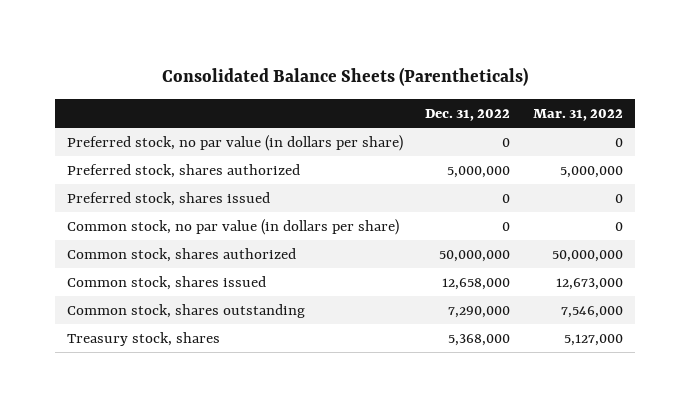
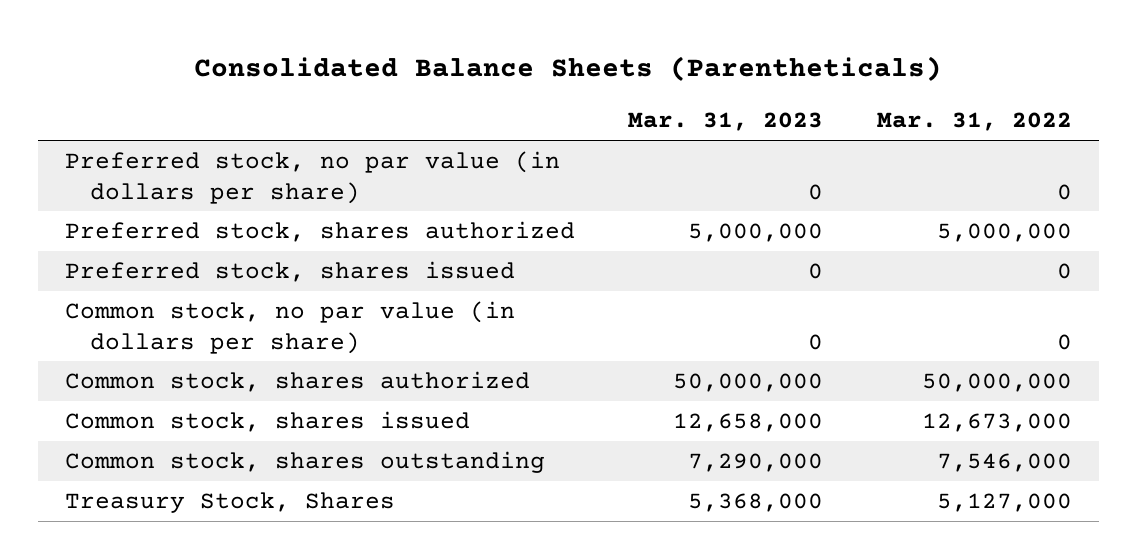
- | Dec. 31, 2022 | Mar. 31, 2022
+ | Mar. 31, 2023 | Mar. 31, 2022
- Treasury stock, shares | 5,368,000 | 5,127,000
+ Treasury Stock, Shares | 5,368,000 | 5,127,000

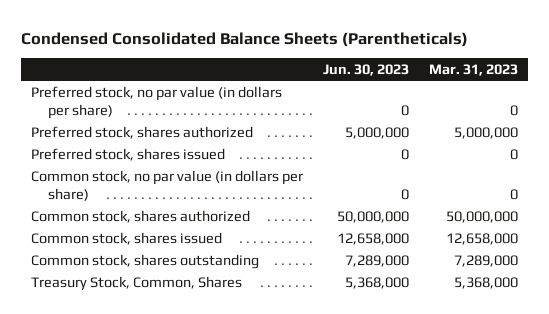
- Consolidated Balance Sheets (Parentheticals)
+ Condensed Consolidated Balance Sheets (Parentheticals)
- | Mar. 31, 2023 | Mar. 31, 2022
+ | Jun. 30, 2023 | Mar. 31, 2023
- Common stock, shares outstanding | 7,290,000 | 7,546,000
- Treasury Stock, Shares | 5,368,000 | 5,127,000
+ Common stock, shares outstanding | 7,289,000 | 7,289,000
+ Treasury Stock, Common, Shares | 5,368,000 | 5,368,000

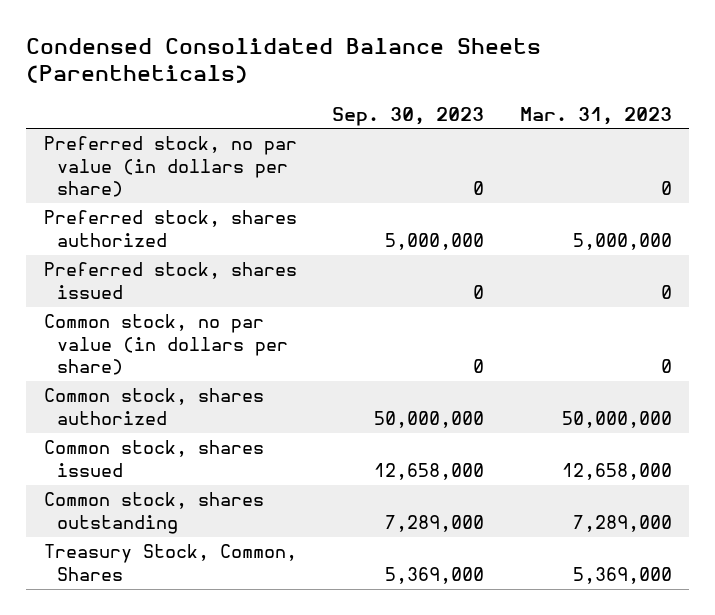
- | Jun. 30, 2023 | Mar. 31, 2023
+ | Sep. 30, 2023 | Mar. 31, 2023
- Treasury Stock, Common, Shares | 5,368,000 | 5,368,000
+ Treasury Stock, Common, Shares | 5,369,000 | 5,369,000

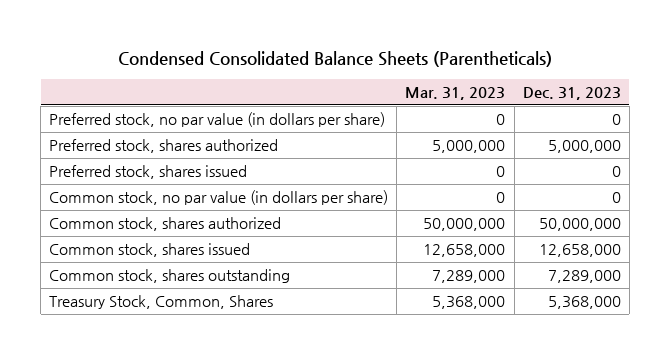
- | Sep. 30, 2023 | Mar. 31, 2023
+ | Mar. 31, 2023 | Dec. 31, 2023
- Treasury Stock, Common, Shares | 5,369,000 | 5,369,000
+ Treasury Stock, Common, Shares | 5,368,000 | 5,368,000

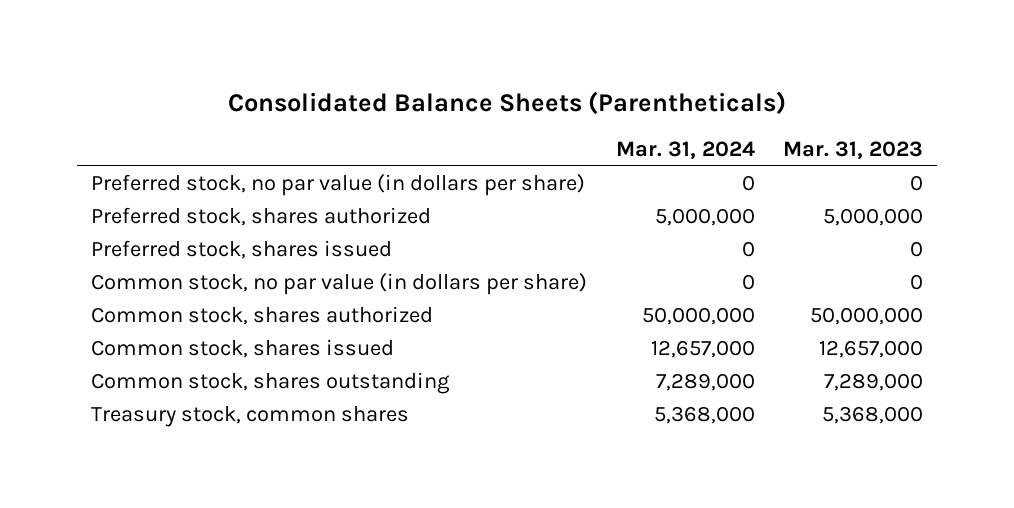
- Condensed Consolidated Balance Sheets (Parentheticals)
+ Consolidated Balance Sheets (Parentheticals)
- | Mar. 31, 2023 | Dec. 31, 2023
+ | Mar. 31, 2024 | Mar. 31, 2023
- Common stock, shares issued | 12,658,000 | 12,658,000
+ Common stock, shares issued | 12,657,000 | 12,657,000
- Treasury Stock, Common, Shares | 5,368,000 | 5,368,000
+ Treasury stock, common shares | 5,368,000 | 5,368,000

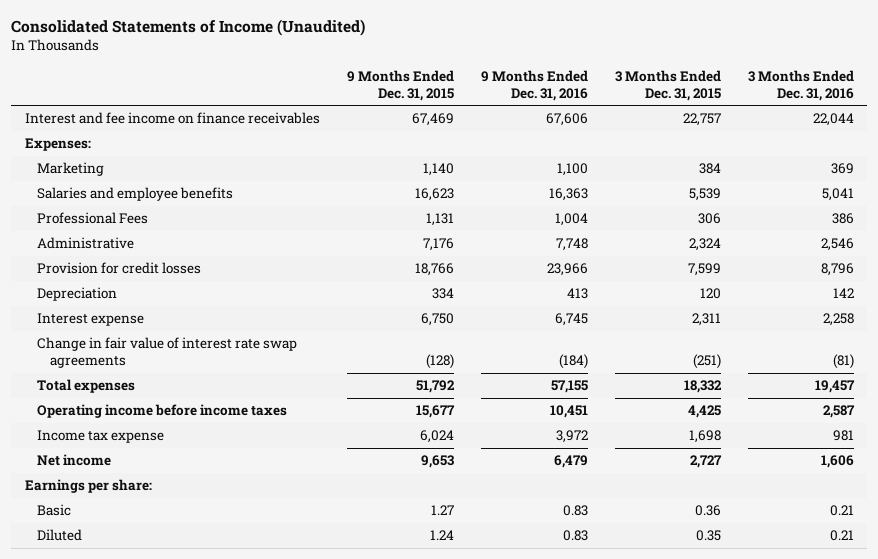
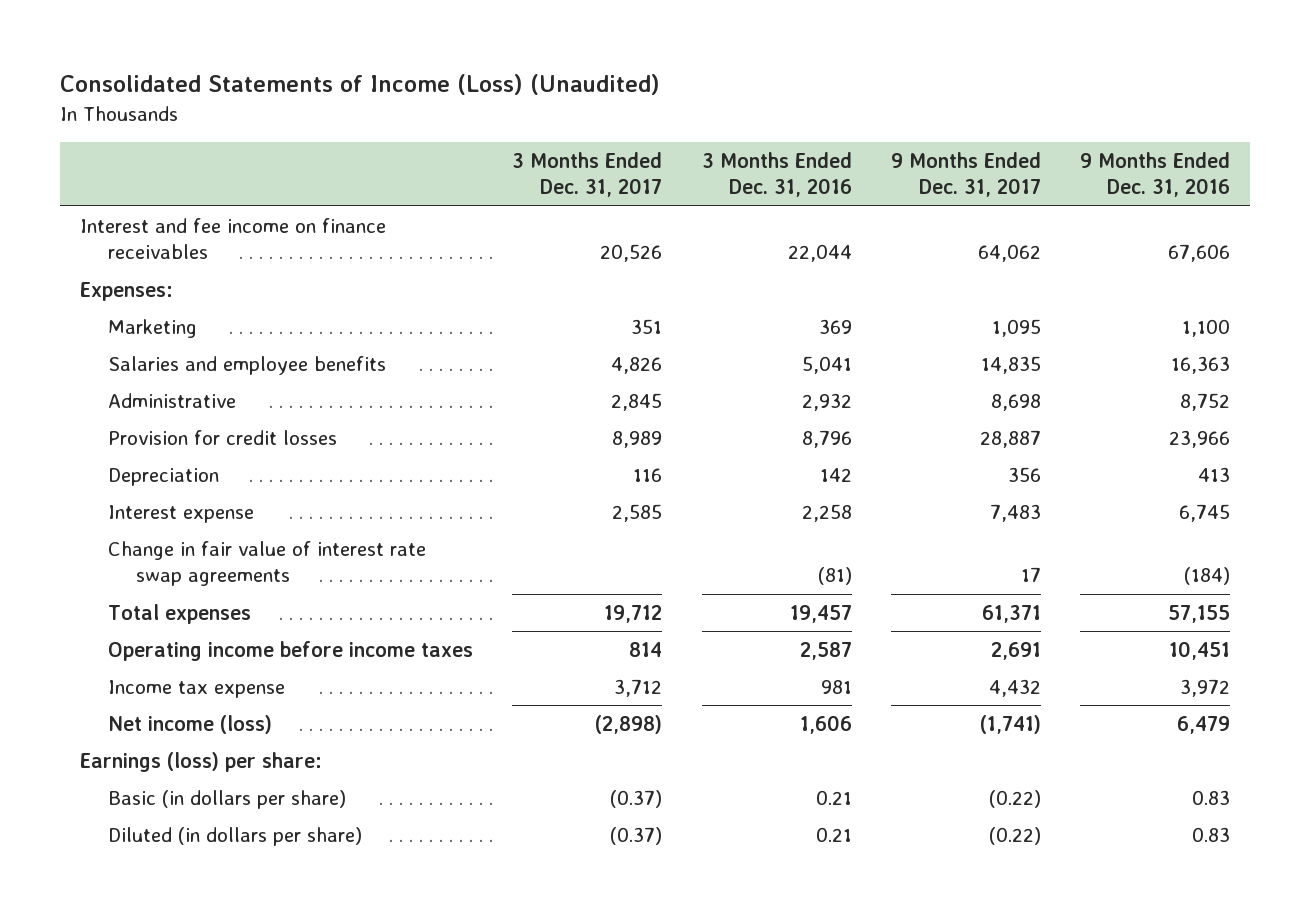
- Consolidated Statements of Income (Unaudited)
+ Consolidated Statements of Income (Loss) (Unaudited)
- | 9 Months Ended Dec. 31, 2015 | 9 Months Ended Dec. 31, 2016 | 3 Months Ended Dec. 31, 2015 | 3 Months Ended Dec. 31, 2016
+ | 3 Months Ended Dec. 31, 2017 | 3 Months Ended Dec. 31, 2016 | 9 Months Ended Dec. 31, 2017 | 9 Months Ended Dec. 31, 2016
- Professional Fees | 1,131 | 1,004 | 306 | 386
- Administrative | 7,176 | 7,748 | 2,324 | 2,546
+ Administrative | 2,845 | 2,932 | 8,698 | 8,752
- Net income | 9,653 | 6,479 | 2,727 | 1,606
- Earnings per share:
- Basic | 1.27 | 0.83 | 0.36 | 0.21
- Diluted | 1.24 | 0.83 | 0.35 | 0.21
+ Net income (loss) | (2,898) | 1,606 | (1,741) | 6,479
+ Earnings (loss) per share:
+ Basic (in dollars per share) | (0.37) | 0.21 | (0.22) | 0.83
+ Diluted (in dollars per share) | (0.37) | 0.21 | (0.22) | 0.83

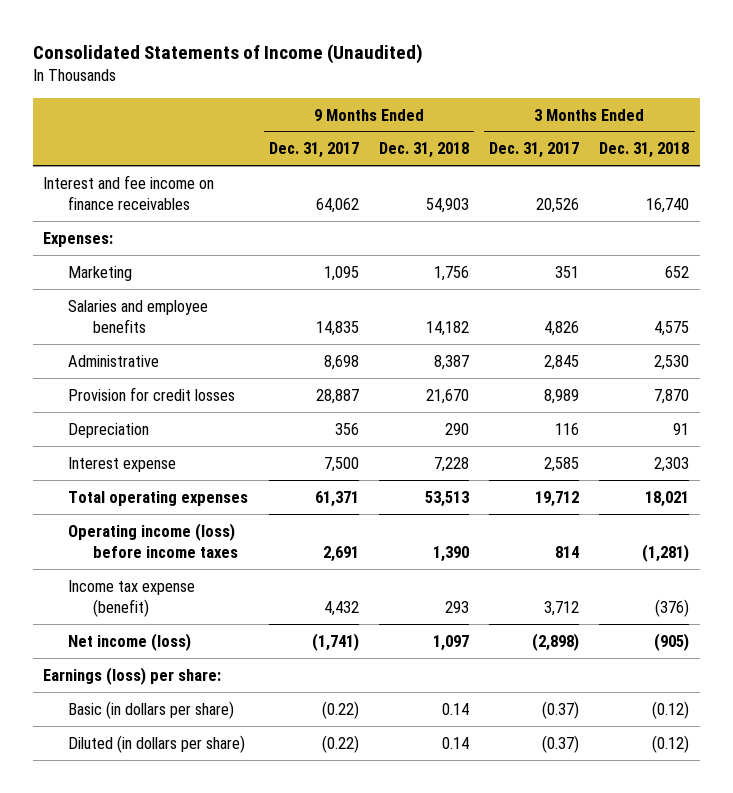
- Consolidated Statements of Income (Loss) (Unaudited)
+ Consolidated Statements of Income (Unaudited)
- | 3 Months Ended Dec. 31, 2017 | 3 Months Ended Dec. 31, 2016 | 9 Months Ended Dec. 31, 2017 | 9 Months Ended Dec. 31, 2016
+ | 9 Months Ended Dec. 31, 2017 | 9 Months Ended Dec. 31, 2018 | 3 Months Ended Dec. 31, 2017 | 3 Months Ended Dec. 31, 2018
- Interest expense | 2,585 | 2,258 | 7,483 | 6,745
- Change in fair value of interest rate swap agreements | | (81) | 17 | (184)
- Total expenses | 19,712 | 19,457 | 61,371 | 57,155
- Operating income before income taxes | 814 | 2,587 | 2,691 | 10,451
- Income tax expense | 3,712 | 981 | 4,432 | 3,972
+ Interest expense | 7,500 | 7,228 | 2,585 | 2,303
+ Total operating expenses | 61,371 | 53,513 | 19,712 | 18,021
+ Operating income (loss) before income taxes | 2,691 | 1,390 | 814 | (1,281)
+ Income tax expense (benefit) | 4,432 | 293 | 3,712 | (376)

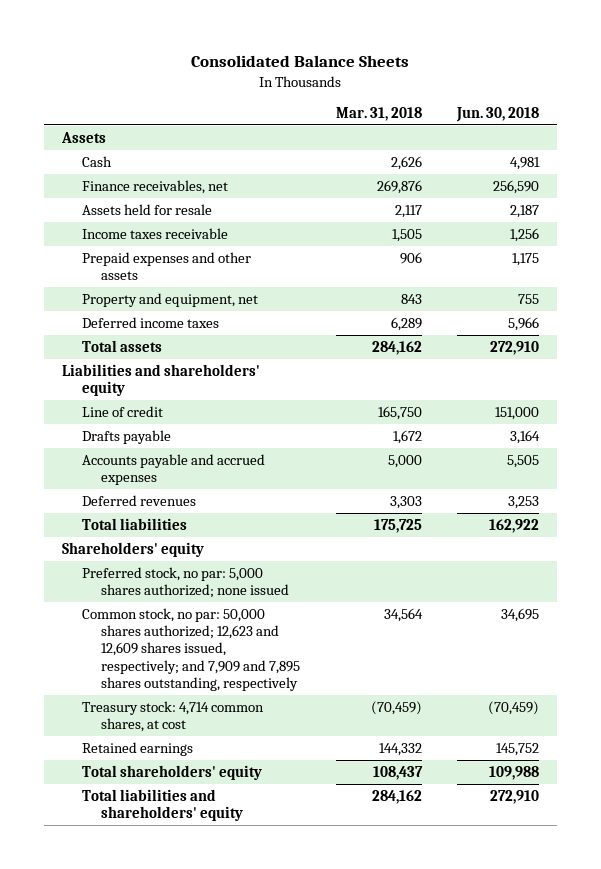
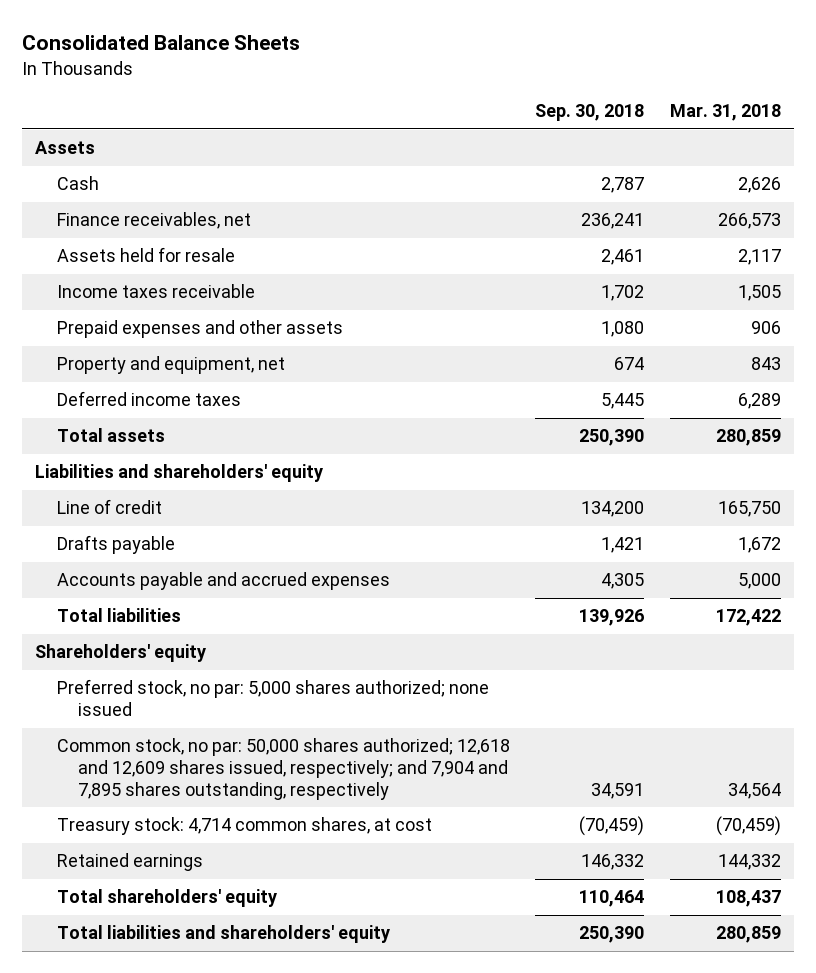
- | Mar. 31, 2018 | Jun. 30, 2018
+ | Sep. 30, 2018 | Mar. 31, 2018
- Finance receivables, net | 269,876 | 256,590
+ Finance receivables, net | 236,241 | 266,573
- Total assets | 284,162 | 272,910
+ Total assets | 250,390 | 280,859
- Deferred revenues | 3,303 | 3,253
- Total liabilities | 175,725 | 162,922
+ Total liabilities | 139,926 | 172,422
- Common stock, no par: 50,000 shares authorized; 12,623 and 12,609 shares issued, respectively; and 7,909 and 7,895 shares outstanding, respectively | 34,564 | 34,695
+ Common stock, no par: 50,000 shares authorized; 12,618 and 12,609 shares issued, respectively; and 7,904 and 7,895 shares outstanding, respectively | 34,591 | 34,564
- Total liabilities and shareholders' equity | 284,162 | 272,910
+ Total liabilities and shareholders' equity | 250,390 | 280,859

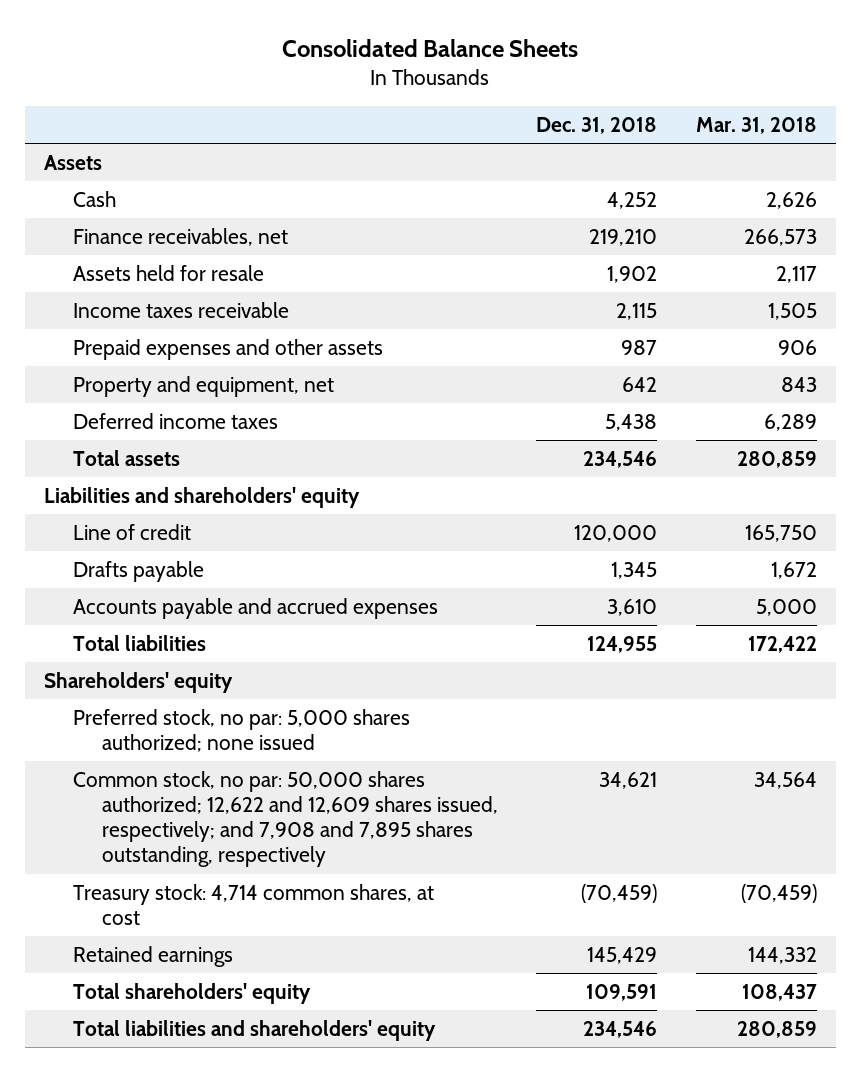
- | Sep. 30, 2018 | Mar. 31, 2018
+ | Dec. 31, 2018 | Mar. 31, 2018
- Common stock, no par: 50,000 shares authorized; 12,618 and 12,609 shares issued, respectively; and 7,904 and 7,895 shares outstanding, respectively | 34,591 | 34,564
+ Common stock, no par: 50,000 shares authorized; 12,622 and 12,609 shares issued, respectively; and 7,908 and 7,895 shares outstanding, respectively | 34,621 | 34,564

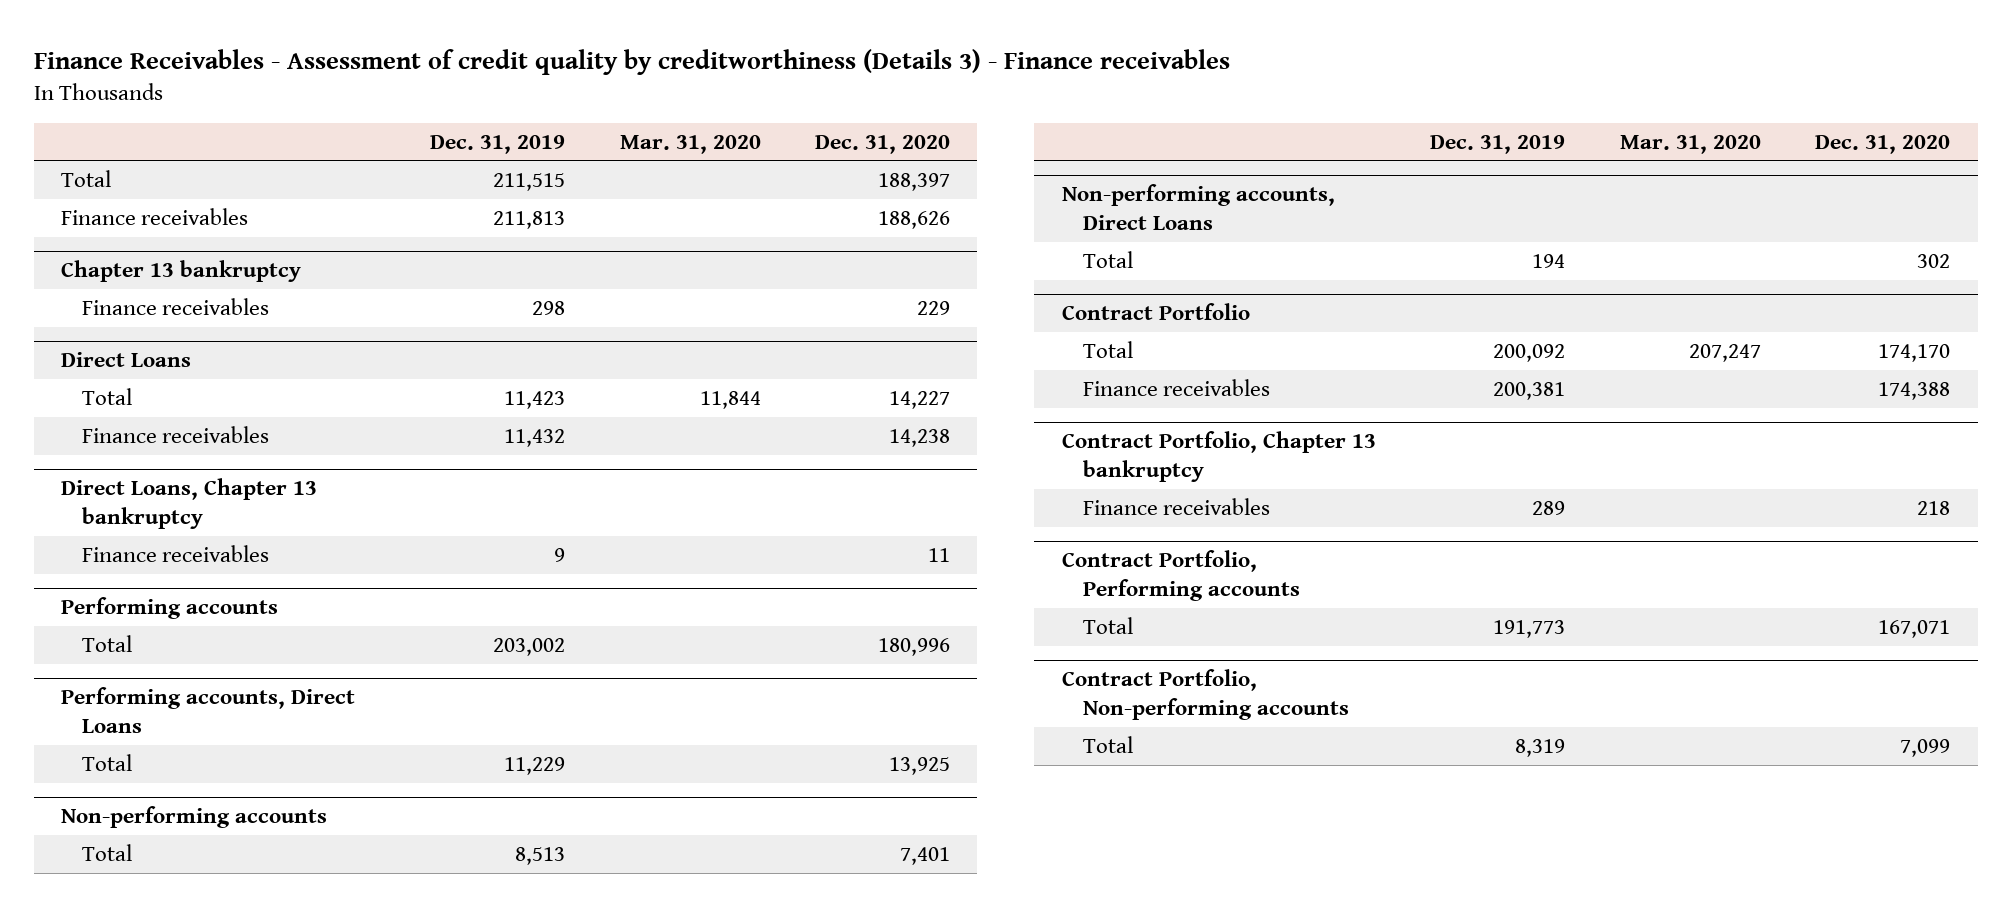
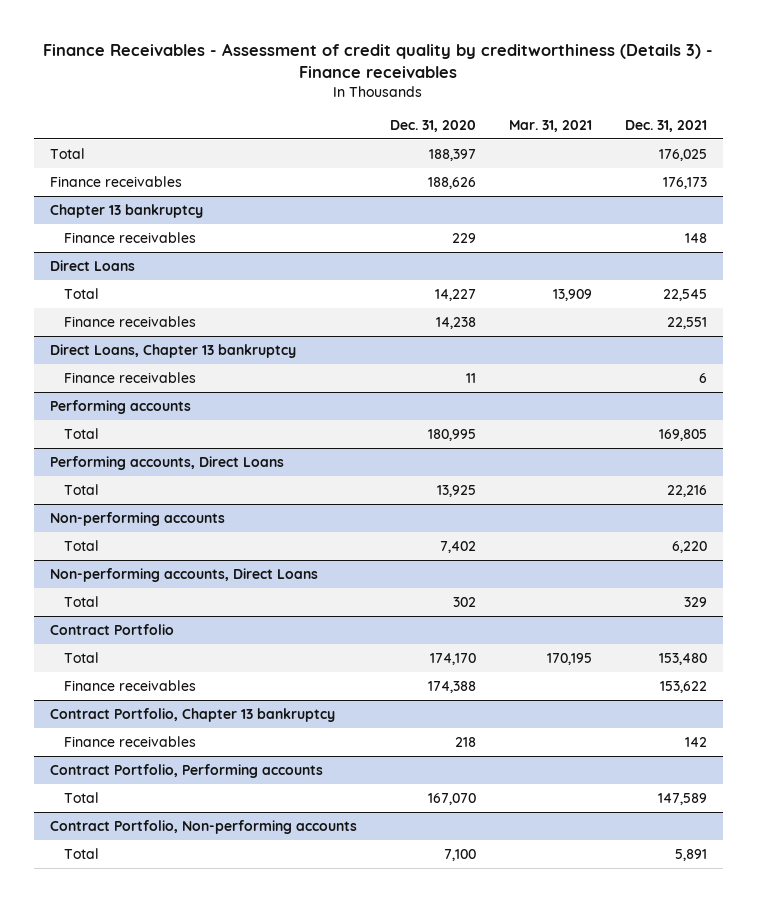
- | Dec. 31, 2019 | Mar. 31, 2020 | Dec. 31, 2020
+ | Dec. 31, 2020 | Mar. 31, 2021 | Dec. 31, 2021
@ Performing accounts
- Total | 203,002 | | 180,996
+ Total | 180,995 | | 169,805
@ Non-performing accounts
- Total | 8,513 | | 7,401
+ Total | 7,402 | | 6,220
@ Contract Portfolio, Performing accounts
- Total | 191,773 | | 167,071
+ Total | 167,070 | | 147,589
@ Contract Portfolio, Non-performing accounts
- Total | 8,319 | | 7,099
+ Total | 7,100 | | 5,891

